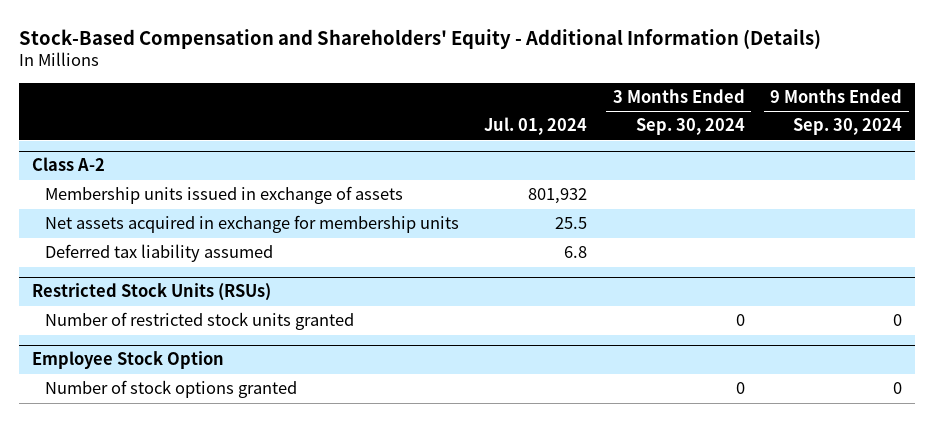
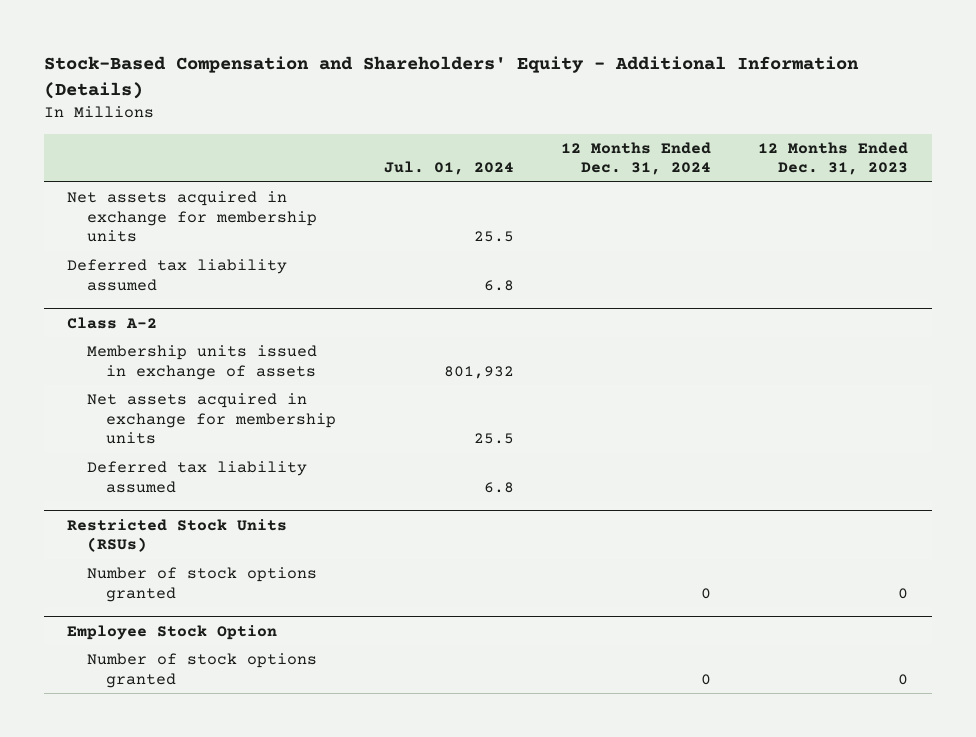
- | Jul. 01, 2024 | 3 Months Ended Sep. 30, 2024 | 9 Months Ended Sep. 30, 2024
+ | Jul. 01, 2024 | 12 Months Ended Dec. 31, 2024 | 12 Months Ended Dec. 31, 2023
+ Net assets acquired in exchange for membership units | 25.5 | |
+ Deferred tax liability assumed | 6.8 | |
@ Restricted Stock Units (RSUs)
- Number of restricted stock units granted | | 0 | 0
+ Number of stock options granted | | 0 | 0

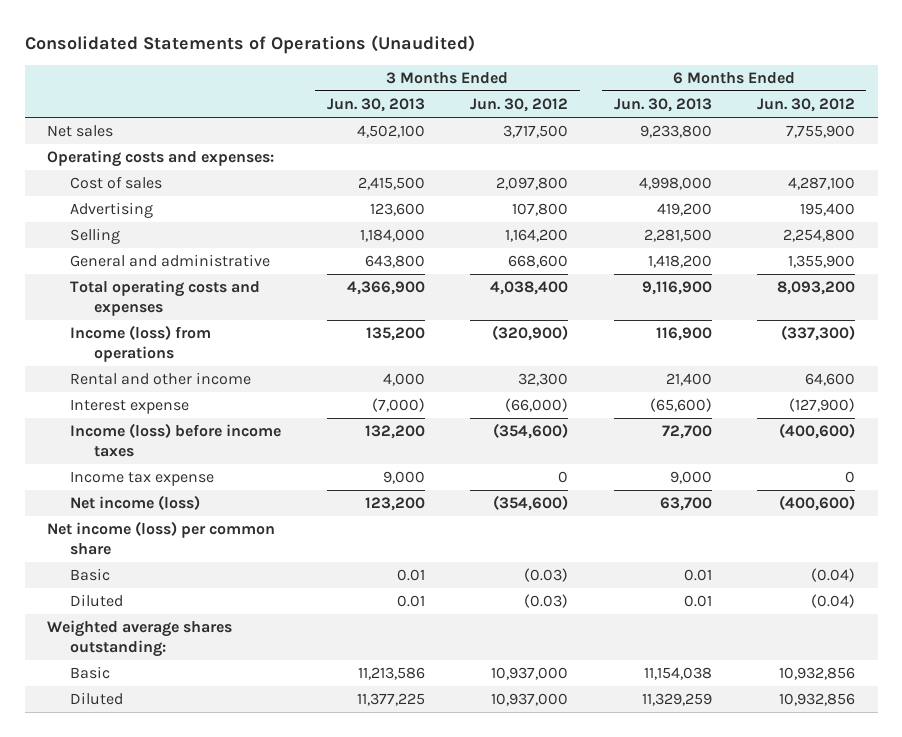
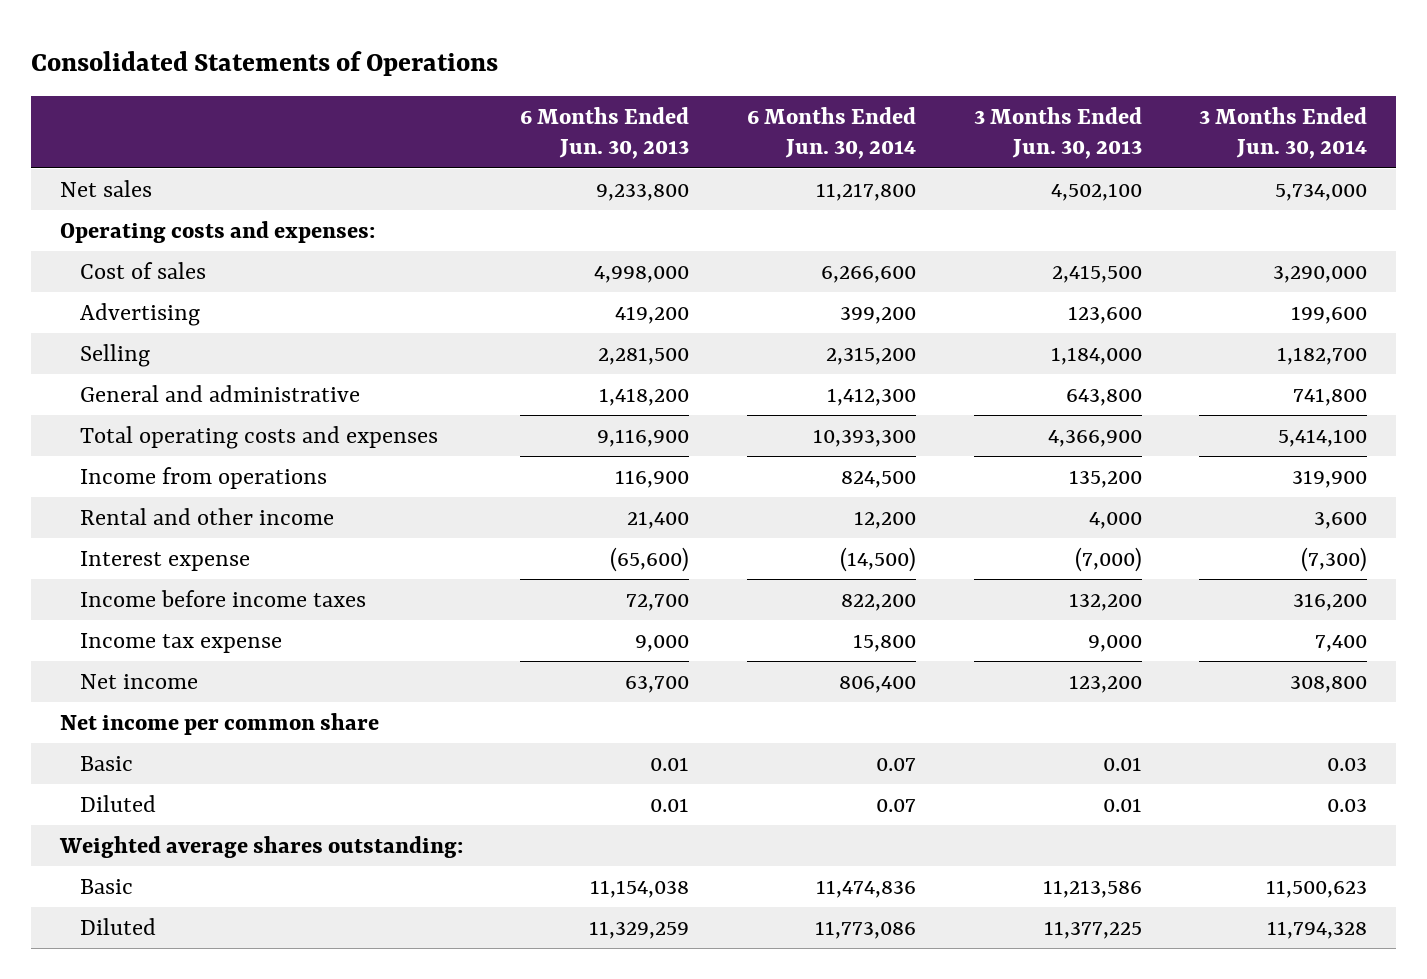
- Consolidated Statements of Operations (Unaudited)
+ Consolidated Statements of Operations
- | 3 Months Ended Jun. 30, 2013 | 3 Months Ended Jun. 30, 2012 | 6 Months Ended Jun. 30, 2013 | 6 Months Ended Jun. 30, 2012
+ | 6 Months Ended Jun. 30, 2013 | 6 Months Ended Jun. 30, 2014 | 3 Months Ended Jun. 30, 2013 | 3 Months Ended Jun. 30, 2014
- Income (loss) from operations | 135,200 | (320,900) | 116,900 | (337,300)
+ Income from operations | 116,900 | 824,500 | 135,200 | 319,900
- Income (loss) before income taxes | 132,200 | (354,600) | 72,700 | (400,600)
+ Income before income taxes | 72,700 | 822,200 | 132,200 | 316,200
- Net income (loss) | 123,200 | (354,600) | 63,700 | (400,600)
- Net income (loss) per common share
+ Net income | 63,700 | 806,400 | 123,200 | 308,800
+ Net income per common share

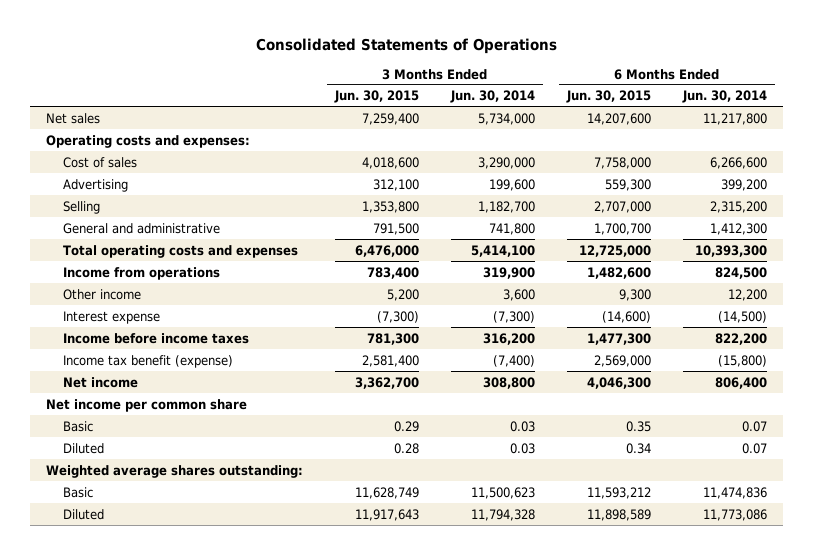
- | 6 Months Ended Jun. 30, 2013 | 6 Months Ended Jun. 30, 2014 | 3 Months Ended Jun. 30, 2013 | 3 Months Ended Jun. 30, 2014
+ | 3 Months Ended Jun. 30, 2015 | 3 Months Ended Jun. 30, 2014 | 6 Months Ended Jun. 30, 2015 | 6 Months Ended Jun. 30, 2014
- Rental and other income | 21,400 | 12,200 | 4,000 | 3,600
+ Other income | 5,200 | 3,600 | 9,300 | 12,200
- Income tax expense | 9,000 | 15,800 | 9,000 | 7,400
+ Income tax benefit (expense) | 2,581,400 | (7,400) | 2,569,000 | (15,800)

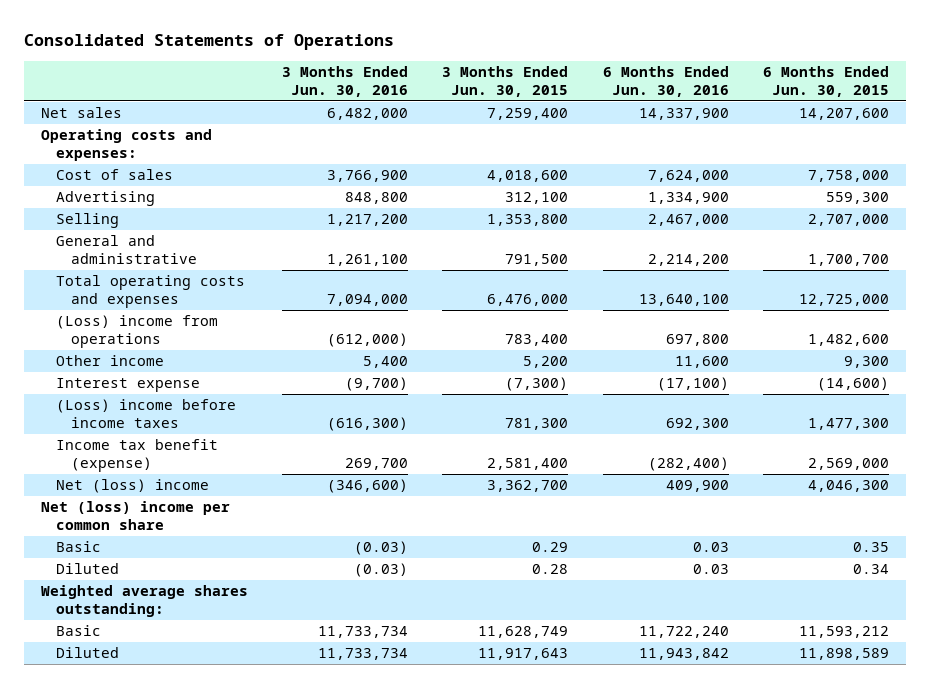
- | 3 Months Ended Jun. 30, 2015 | 3 Months Ended Jun. 30, 2014 | 6 Months Ended Jun. 30, 2015 | 6 Months Ended Jun. 30, 2014
+ | 3 Months Ended Jun. 30, 2016 | 3 Months Ended Jun. 30, 2015 | 6 Months Ended Jun. 30, 2016 | 6 Months Ended Jun. 30, 2015
- Income from operations | 783,400 | 319,900 | 1,482,600 | 824,500
+ (Loss) income from operations | (612,000) | 783,400 | 697,800 | 1,482,600
- Income before income taxes | 781,300 | 316,200 | 1,477,300 | 822,200
+ (Loss) income before income taxes | (616,300) | 781,300 | 692,300 | 1,477,300
- Net income | 3,362,700 | 308,800 | 4,046,300 | 806,400
- Net income per common share
+ Net (loss) income | (346,600) | 3,362,700 | 409,900 | 4,046,300
+ Net (loss) income per common share

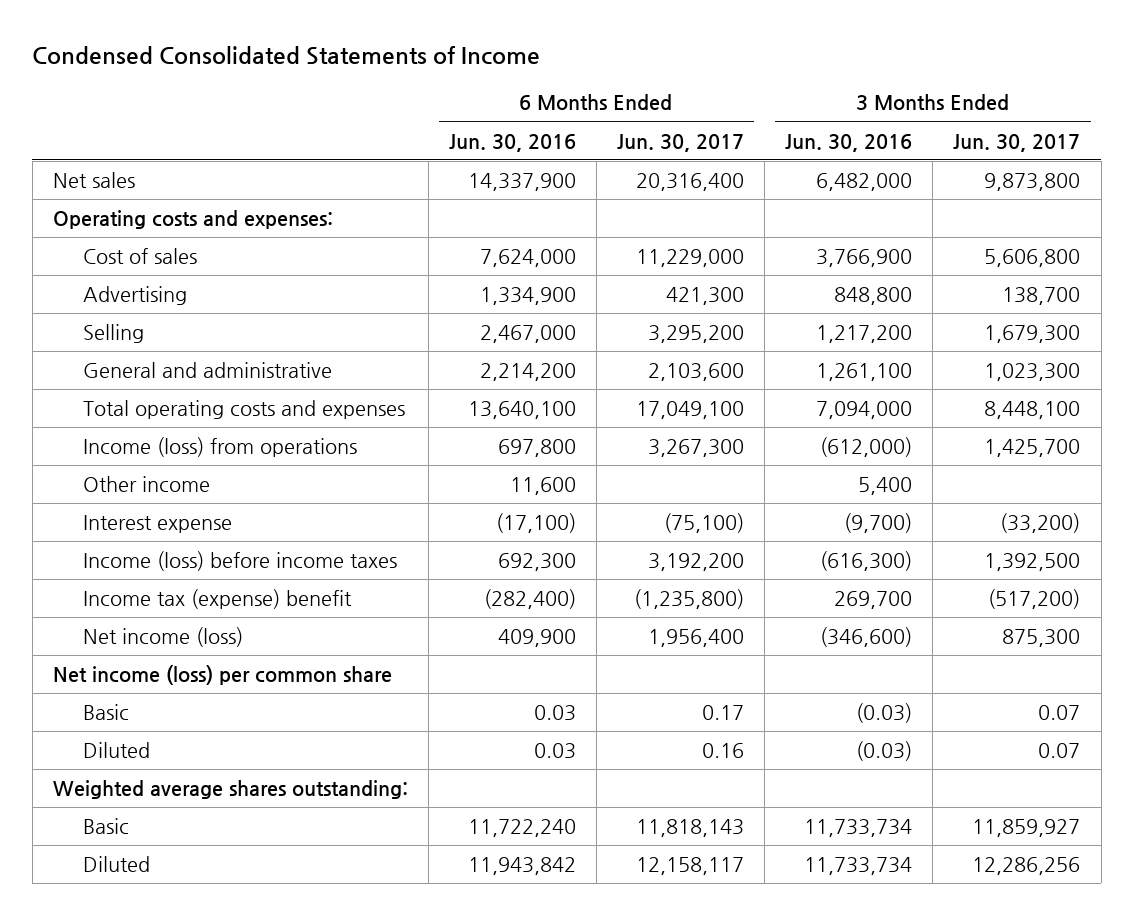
- Consolidated Statements of Operations
+ Condensed Consolidated Statements of Income
- | 3 Months Ended Jun. 30, 2016 | 3 Months Ended Jun. 30, 2015 | 6 Months Ended Jun. 30, 2016 | 6 Months Ended Jun. 30, 2015
+ | 6 Months Ended Jun. 30, 2016 | 6 Months Ended Jun. 30, 2017 | 3 Months Ended Jun. 30, 2016 | 3 Months Ended Jun. 30, 2017
- (Loss) income from operations | (612,000) | 783,400 | 697,800 | 1,482,600
+ Income (loss) from operations | 697,800 | 3,267,300 | (612,000) | 1,425,700
- (Loss) income before income taxes | (616,300) | 781,300 | 692,300 | 1,477,300
- Income tax benefit (expense) | 269,700 | 2,581,400 | (282,400) | 2,569,000
- Net (loss) income | (346,600) | 3,362,700 | 409,900 | 4,046,300
- Net (loss) income per common share
+ Income (loss) before income taxes | 692,300 | 3,192,200 | (616,300) | 1,392,500
+ Income tax (expense) benefit | (282,400) | (1,235,800) | 269,700 | (517,200)
+ Net income (loss) | 409,900 | 1,956,400 | (346,600) | 875,300
+ Net income (loss) per common share

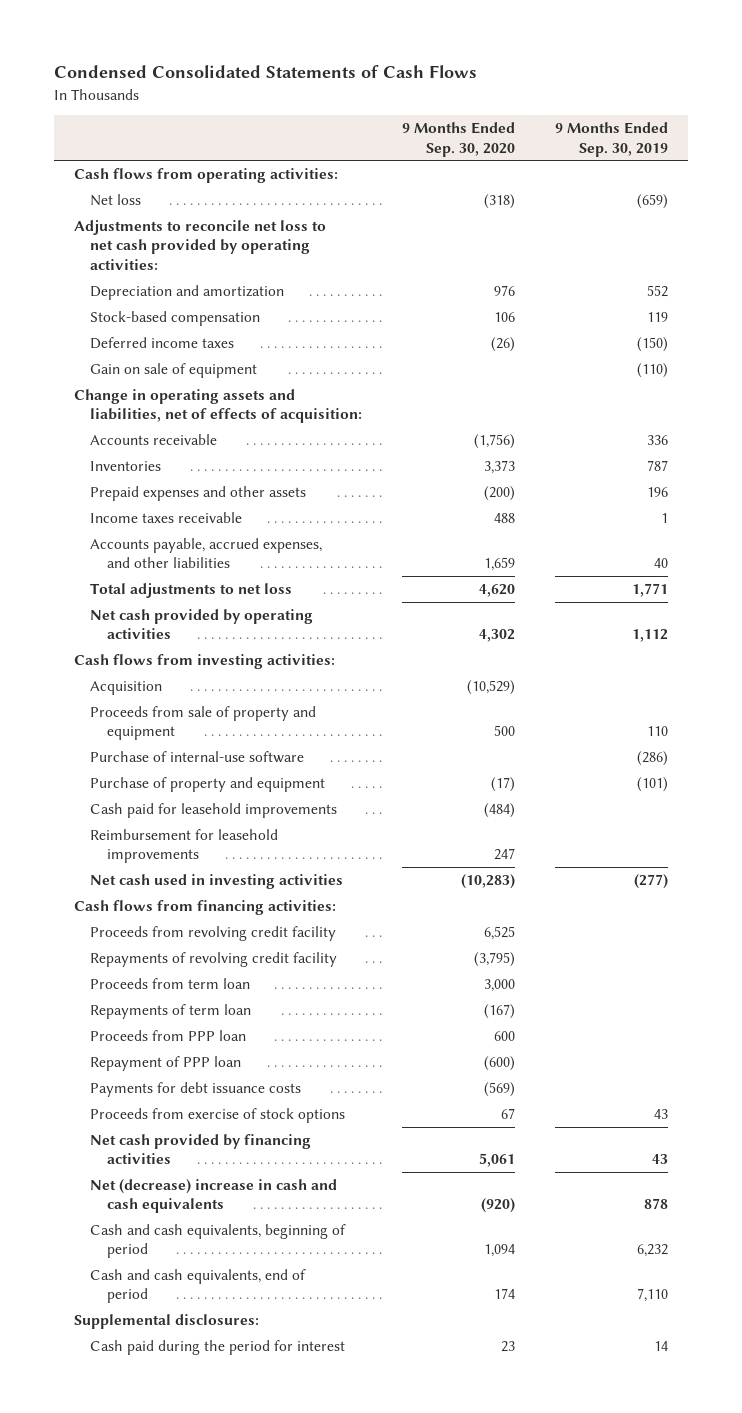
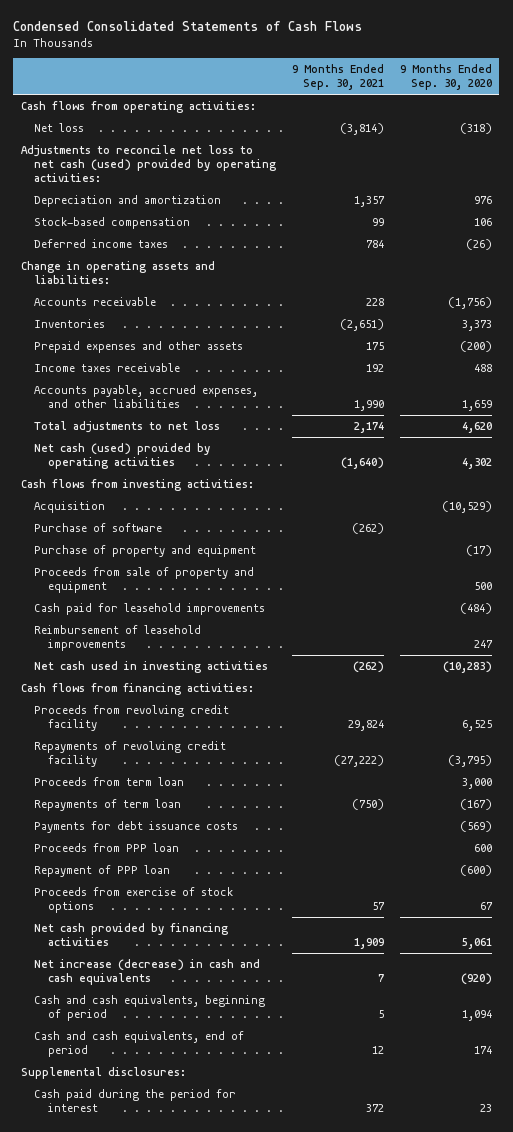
- | 9 Months Ended Sep. 30, 2020 | 9 Months Ended Sep. 30, 2019
+ | 9 Months Ended Sep. 30, 2021 | 9 Months Ended Sep. 30, 2020
- Adjustments to reconcile net loss to net cash provided by operating activities:
+ Adjustments to reconcile net loss to net cash (used) provided by operating activities:
- Gain on sale of equipment | | (110)
- Change in operating assets and liabilities, net of effects of acquisition:
+ Change in operating assets and liabilities:
- Net cash provided by operating activities | 4,302 | 1,112
+ Net cash (used) provided by operating activities | (1,640) | 4,302
- Purchase of internal-use software | | (286)
+ Purchase of software | (262) |
moved down: Proceeds from sale of property and equipment | | 500
- Reimbursement for leasehold improvements | 247 |
+ Reimbursement of leasehold improvements | | 247
moved up: Payments for debt issuance costs | | (569)
- Net (decrease) increase in cash and cash equivalents | (920) | 878
+ Net increase (decrease) in cash and cash equivalents | 7 | (920)

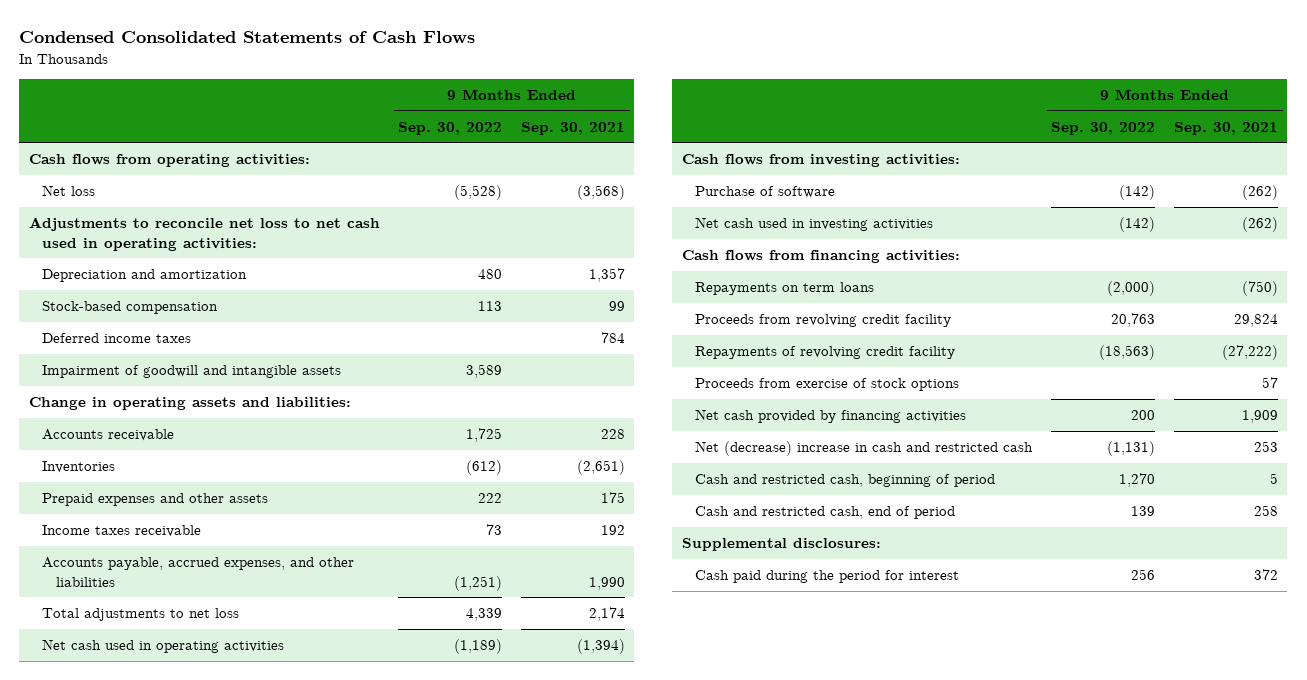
- | 9 Months Ended Sep. 30, 2021 | 9 Months Ended Sep. 30, 2020
+ | 9 Months Ended Sep. 30, 2022 | 9 Months Ended Sep. 30, 2021
- Net loss | (3,814) | (318)
- Adjustments to reconcile net loss to net cash (used) provided by operating activities:
+ Net loss | (5,528) | (3,568)
+ Adjustments to reconcile net loss to net cash used in operating activities:
+ Impairment of goodwill and intangible assets | 3,589 |
- Net cash (used) provided by operating activities | (1,640) | 4,302
+ Net cash used in operating activities | (1,189) | (1,394)
- Acquisition | | (10,529)
- Purchase of property and equipment | | (17)
- Proceeds from sale of property and equipment | | 500
- Cash paid for leasehold improvements | | (484)
- Reimbursement of leasehold improvements | | 247
+ Repayments on term loans | (2,000) | (750)
- Proceeds from term loan | | 3,000
- Repayments of term loan | (750) | (167)
- Payments for debt issuance costs | | (569)
- Proceeds from PPP loan | | 600
- Repayment of PPP loan | | (600)
- Net increase (decrease) in cash and cash equivalents | 7 | (920)
- Cash and cash equivalents, beginning of period | 5 | 1,094
- Cash and cash equivalents, end of period | 12 | 174
+ Net (decrease) increase in cash and restricted cash | (1,131) | 253
+ Cash and restricted cash, beginning of period | 1,270 | 5
+ Cash and restricted cash, end of period | 139 | 258

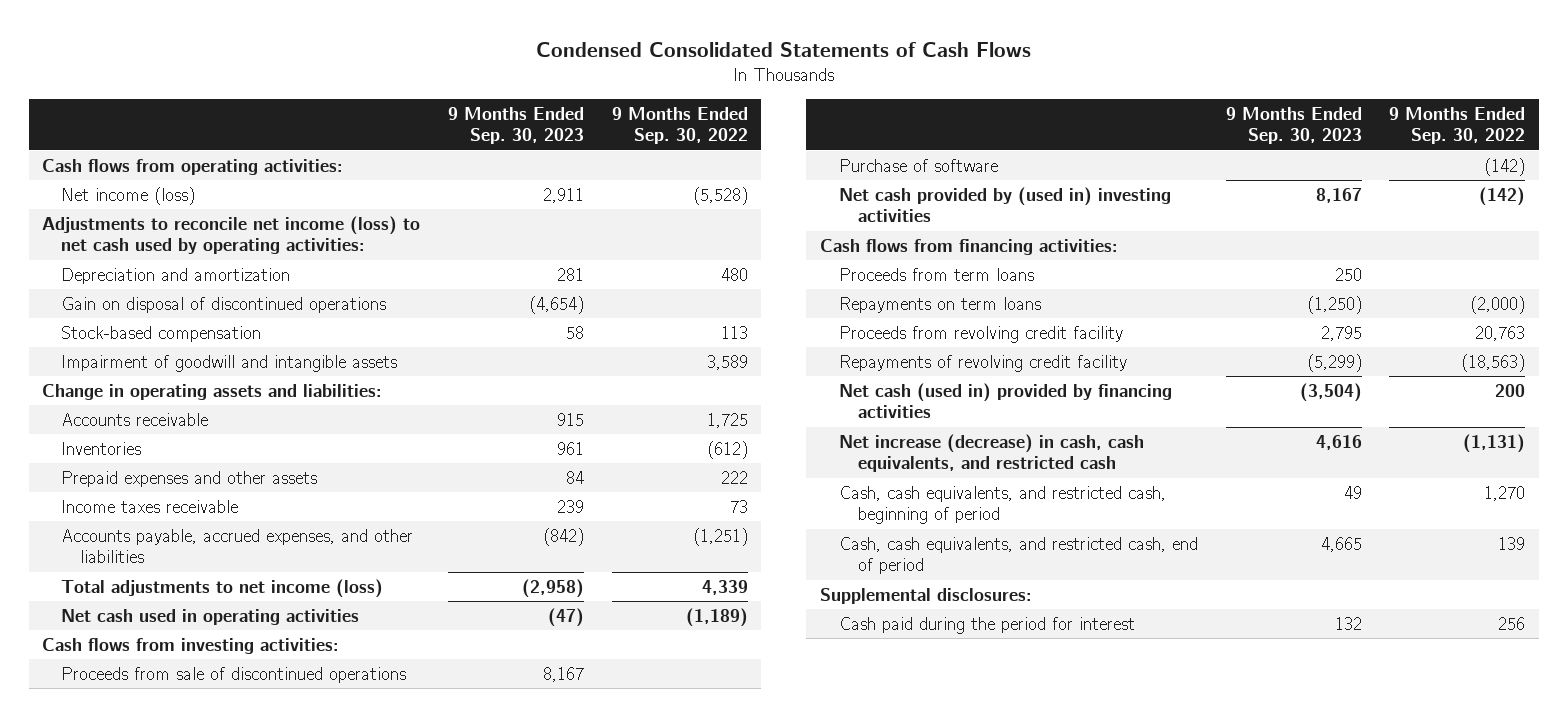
- | 9 Months Ended Sep. 30, 2022 | 9 Months Ended Sep. 30, 2021
+ | 9 Months Ended Sep. 30, 2023 | 9 Months Ended Sep. 30, 2022
- Net loss | (5,528) | (3,568)
- Adjustments to reconcile net loss to net cash used in operating activities:
+ Net income (loss) | 2,911 | (5,528)
+ Adjustments to reconcile net income (loss) to net cash used by operating activities:
+ Gain on disposal of discontinued operations | (4,654) |
- Deferred income taxes | | 784
- Total adjustments to net loss | 4,339 | 2,174
+ Total adjustments to net income (loss) | (2,958) | 4,339
+ Proceeds from sale of discontinued operations | 8,167 |
- Net cash used in investing activities | (142) | (262)
+ Net cash provided by (used in) investing activities | 8,167 | (142)
+ Proceeds from term loans | 250 |
- Proceeds from exercise of stock options | | 57
- Net cash provided by financing activities | 200 | 1,909
- Net (decrease) increase in cash and restricted cash | (1,131) | 253
- Cash and restricted cash, beginning of period | 1,270 | 5
- Cash and restricted cash, end of period | 139 | 258
+ Net cash (used in) provided by financing activities | (3,504) | 200
+ Net increase (decrease) in cash, cash equivalents, and restricted cash | 4,616 | (1,131)
+ Cash, cash equivalents, and restricted cash, beginning of period | 49 | 1,270
+ Cash, cash equivalents, and restricted cash, end of period | 4,665 | 139

